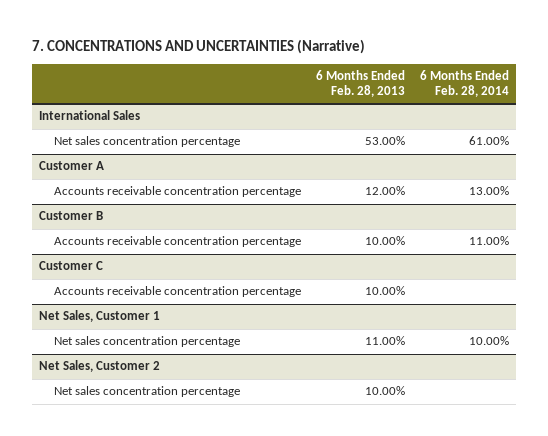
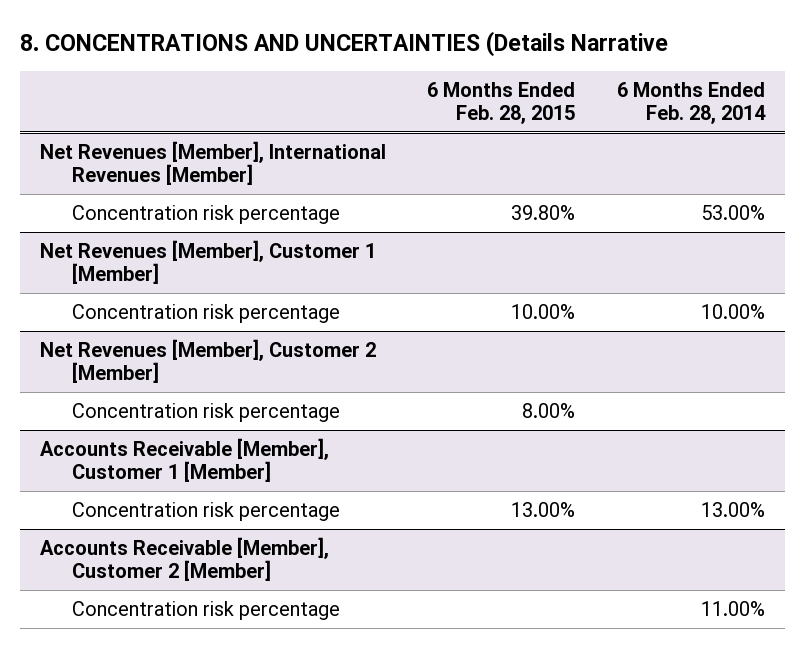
- 7. CONCENTRATIONS AND UNCERTAINTIES (Narrative)
+ 8. CONCENTRATIONS AND UNCERTAINTIES (Details Narrative
- | 6 Months Ended Feb. 28, 2013 | 6 Months Ended Feb. 28, 2014
+ | 6 Months Ended Feb. 28, 2015 | 6 Months Ended Feb. 28, 2014
- International Sales
- Net sales concentration percentage | 53.00% | 61.00%
- Customer A
- Accounts receivable concentration percentage | 12.00% | 13.00%
- Customer B
- Accounts receivable concentration percentage | 10.00% | 11.00%
- Customer C
- Accounts receivable concentration percentage | 10.00% |
- Net Sales, Customer 1
- Net sales concentration percentage | 11.00% | 10.00%
- Net Sales, Customer 2
- Net sales concentration percentage | 10.00% |
+ Net Revenues [Member], International Revenues [Member]
+ Concentration risk percentage | 39.80% | 53.00%
+ Net Revenues [Member], Customer 1 [Member]
+ Concentration risk percentage | 10.00% | 10.00%
+ Net Revenues [Member], Customer 2 [Member]
+ Concentration risk percentage | 8.00% |
+ Accounts Receivable [Member], Customer 1 [Member]
+ Concentration risk percentage | 13.00% | 13.00%
+ Accounts Receivable [Member], Customer 2 [Member]
+ Concentration risk percentage | | 11.00%

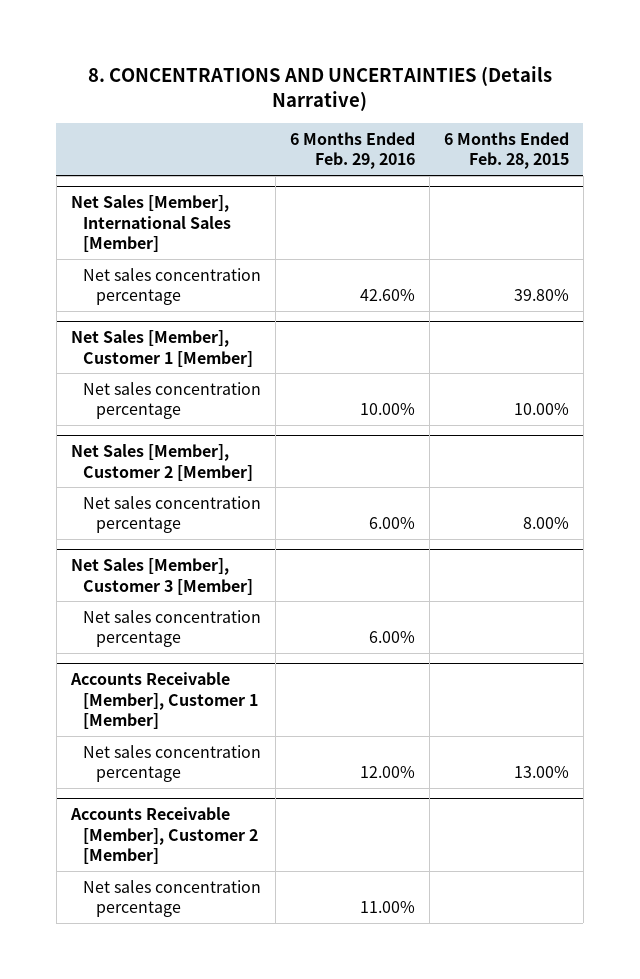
- 8. CONCENTRATIONS AND UNCERTAINTIES (Details Narrative
+ 8. CONCENTRATIONS AND UNCERTAINTIES (Details Narrative)
- | 6 Months Ended Feb. 28, 2015 | 6 Months Ended Feb. 28, 2014
+ | 6 Months Ended Feb. 29, 2016 | 6 Months Ended Feb. 28, 2015
- Net Revenues [Member], International Revenues [Member]
- Concentration risk percentage | 39.80% | 53.00%
- Net Revenues [Member], Customer 1 [Member]
- Concentration risk percentage | 10.00% | 10.00%
- Net Revenues [Member], Customer 2 [Member]
- Concentration risk percentage | 8.00% |
+ Net Sales [Member], International Sales [Member]
+ Net sales concentration percentage | 42.60% | 39.80%
+ Net Sales [Member], Customer 1 [Member]
+ Net sales concentration percentage | 10.00% | 10.00%
+ Net Sales [Member], Customer 2 [Member]
+ Net sales concentration percentage | 6.00% | 8.00%
+ Net Sales [Member], Customer 3 [Member]
+ Net sales concentration percentage | 6.00% |
@ Accounts Receivable [Member], Customer 1 [Member]
- Concentration risk percentage | 13.00% | 13.00%
+ Net sales concentration percentage | 12.00% | 13.00%
@ Accounts Receivable [Member], Customer 2 [Member]
- Concentration risk percentage | | 11.00%
+ Net sales concentration percentage | 11.00% |

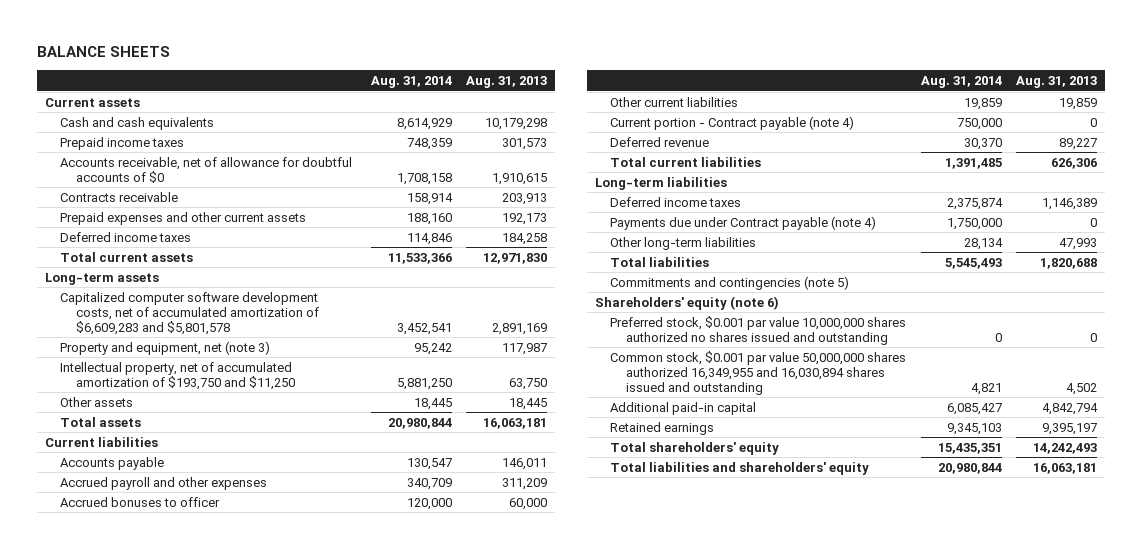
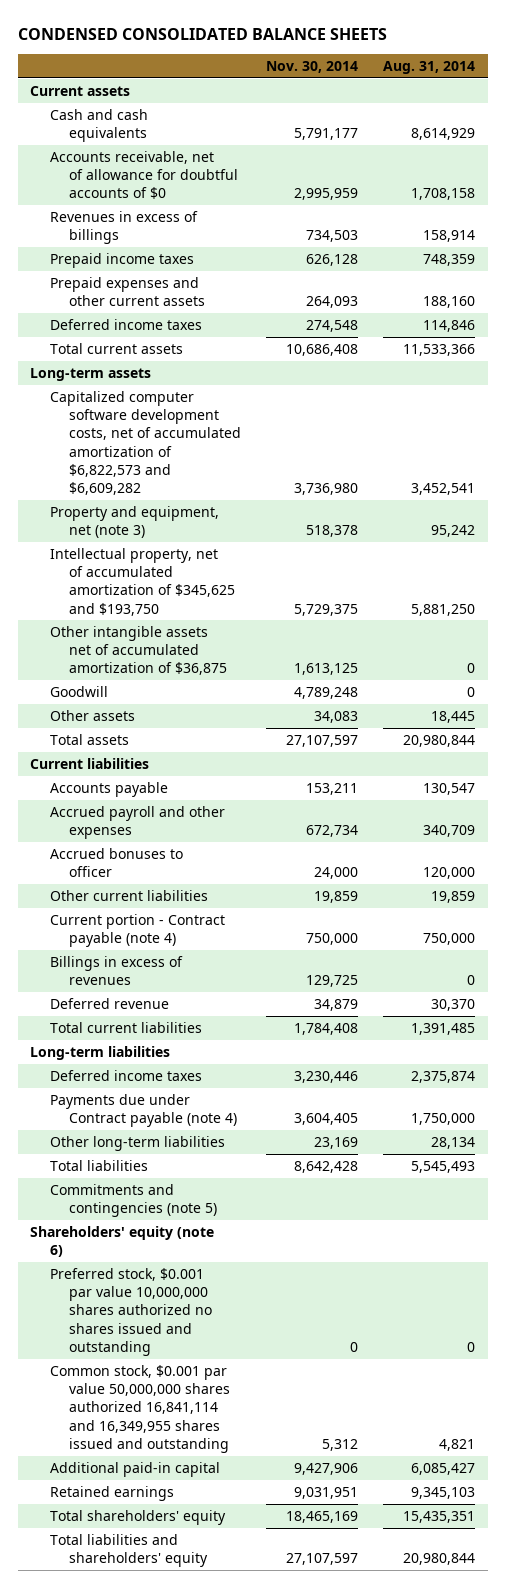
- BALANCE SHEETS
+ CONDENSED CONSOLIDATED BALANCE SHEETS
- | Aug. 31, 2014 | Aug. 31, 2013
+ | Nov. 30, 2014 | Aug. 31, 2014
- Contracts receivable | 158,914 | 203,913
+ Revenues in excess of billings | 734,503 | 158,914
moved down: Prepaid income taxes | 626,128 | 748,359
- Capitalized computer software development costs, net of accumulated amortization of $6,609,283 and $5,801,578 | 3,452,541 | 2,891,169
+ Capitalized computer software development costs, net of accumulated amortization of $6,822,573 and $6,609,282 | 3,736,980 | 3,452,541
- Intellectual property, net of accumulated amortization of $193,750 and $11,250 | 5,881,250 | 63,750
+ Intellectual property, net of accumulated amortization of $345,625 and $193,750 | 5,729,375 | 5,881,250
+ Other intangible assets net of accumulated amortization of $36,875 | 1,613,125 | 0
+ Goodwill | 4,789,248 | 0
+ Billings in excess of revenues | 129,725 | 0
- Common stock, $0.001 par value 50,000,000 shares authorized 16,349,955 and 16,030,894 shares issued and outstanding | 4,821 | 4,502
+ Common stock, $0.001 par value 50,000,000 shares authorized 16,841,114 and 16,349,955 shares issued and outstanding | 5,312 | 4,821

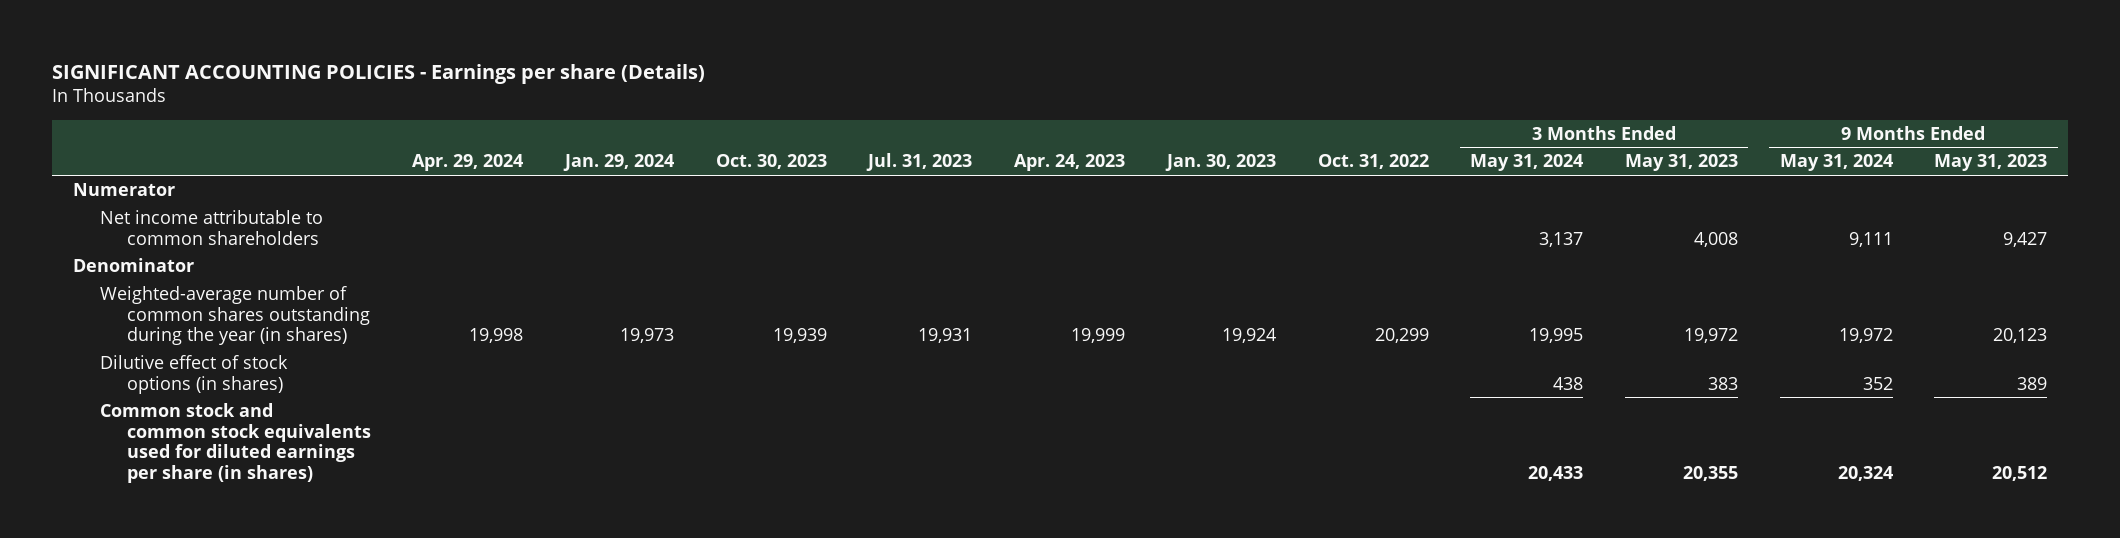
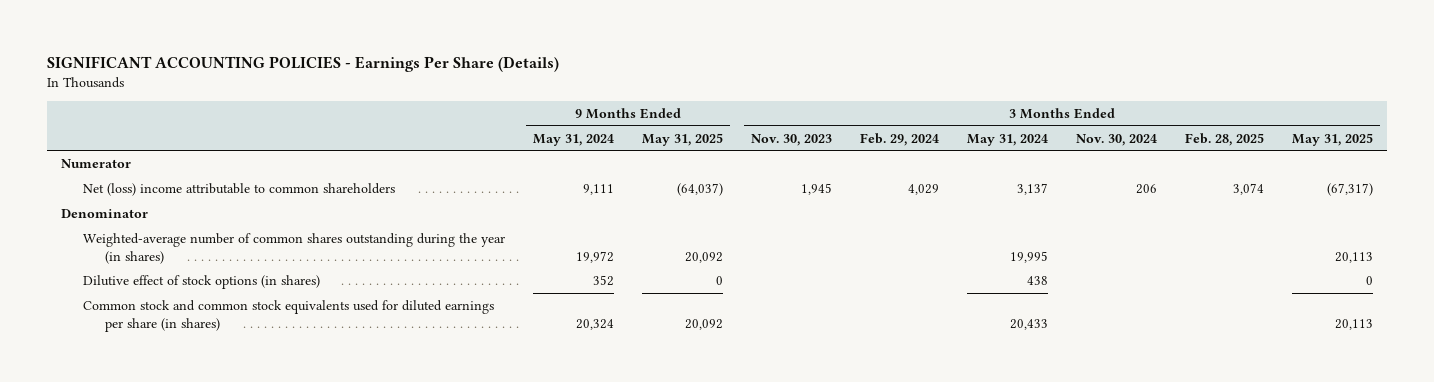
- SIGNIFICANT ACCOUNTING POLICIES - Earnings per share (Details)
+ SIGNIFICANT ACCOUNTING POLICIES - Earnings Per Share (Details)
- | Apr. 29, 2024 | Jan. 29, 2024 | Oct. 30, 2023 | Jul. 31, 2023 | Apr. 24, 2023 | Jan. 30, 2023 | Oct. 31, 2022 | 3 Months Ended May 31, 2024 | 3 Months Ended May 31, 2023 | 9 Months Ended May 31, 2024 | 9 Months Ended May 31, 2023
+ | 9 Months Ended May 31, 2024 | 9 Months Ended May 31, 2025 | 3 Months Ended Nov. 30, 2023 | 3 Months Ended Feb. 29, 2024 | 3 Months Ended May 31, 2024 | 3 Months Ended Nov. 30, 2024 | 3 Months Ended Feb. 28, 2025 | 3 Months Ended May 31, 2025
- Net income attributable to common shareholders | | | | | | | | 3,137 | 4,008 | 9,111 | 9,427
+ Net (loss) income attributable to common shareholders | 9,111 | (64,037) | 1,945 | 4,029 | 3,137 | 206 | 3,074 | (67,317)

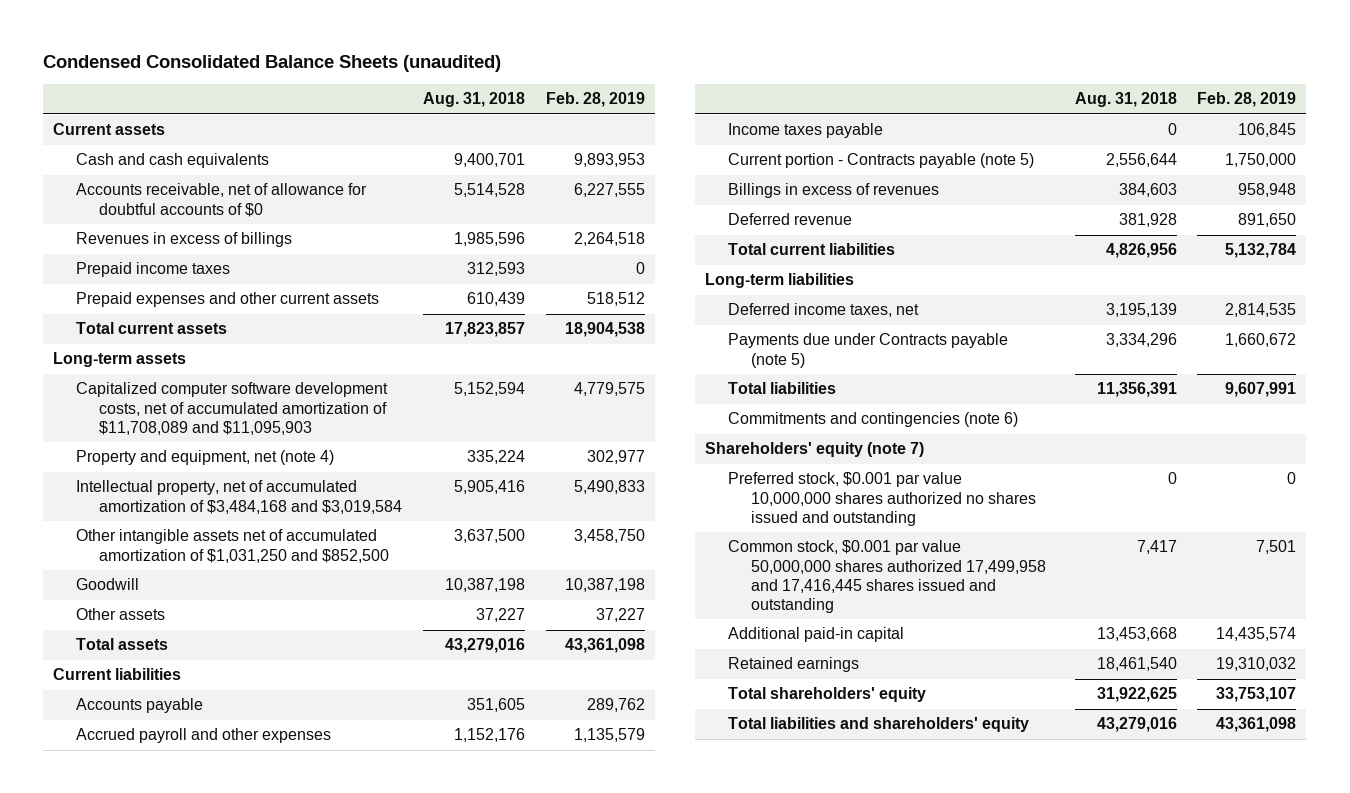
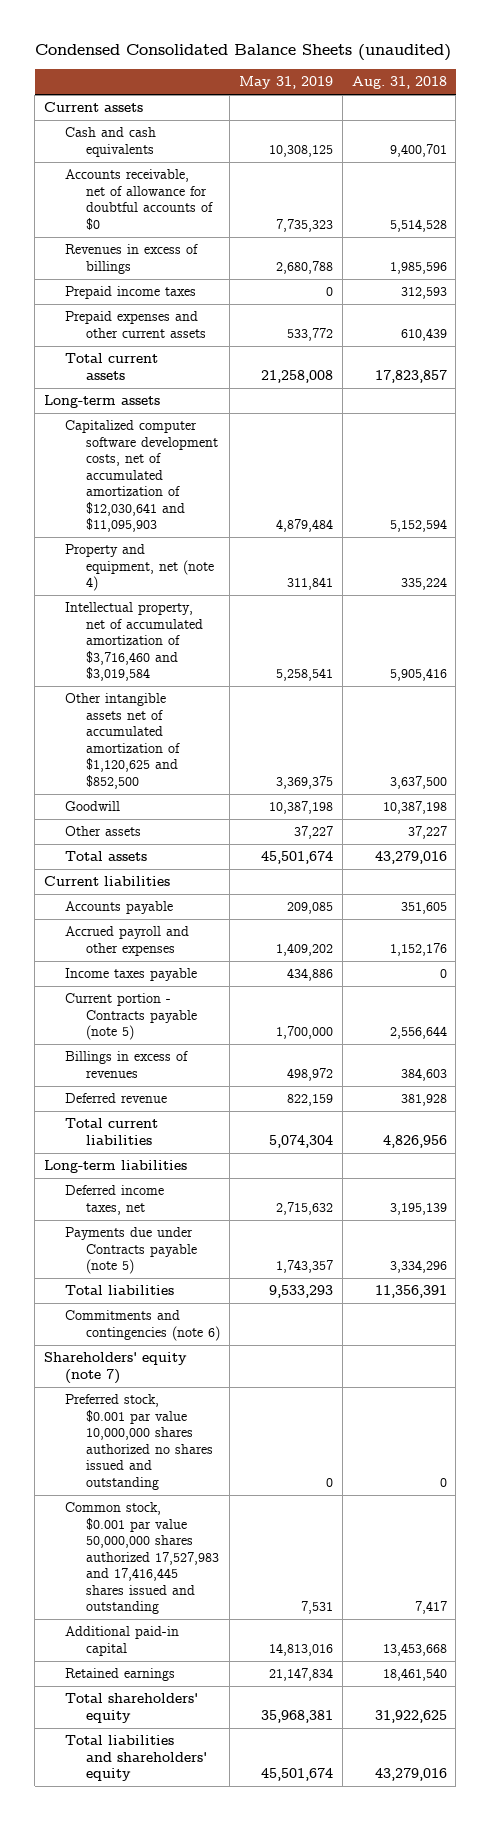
- | Aug. 31, 2018 | Feb. 28, 2019
+ | May 31, 2019 | Aug. 31, 2018
- Capitalized computer software development costs, net of accumulated amortization of $11,708,089 and $11,095,903 | 5,152,594 | 4,779,575
+ Capitalized computer software development costs, net of accumulated amortization of $12,030,641 and $11,095,903 | 4,879,484 | 5,152,594
- Intellectual property, net of accumulated amortization of $3,484,168 and $3,019,584 | 5,905,416 | 5,490,833
- Other intangible assets net of accumulated amortization of $1,031,250 and $852,500 | 3,637,500 | 3,458,750
+ Intellectual property, net of accumulated amortization of $3,716,460 and $3,019,584 | 5,258,541 | 5,905,416
+ Other intangible assets net of accumulated amortization of $1,120,625 and $852,500 | 3,369,375 | 3,637,500
- Common stock, $0.001 par value 50,000,000 shares authorized 17,499,958 and 17,416,445 shares issued and outstanding | 7,417 | 7,501
+ Common stock, $0.001 par value 50,000,000 shares authorized 17,527,983 and 17,416,445 shares issued and outstanding | 7,531 | 7,417

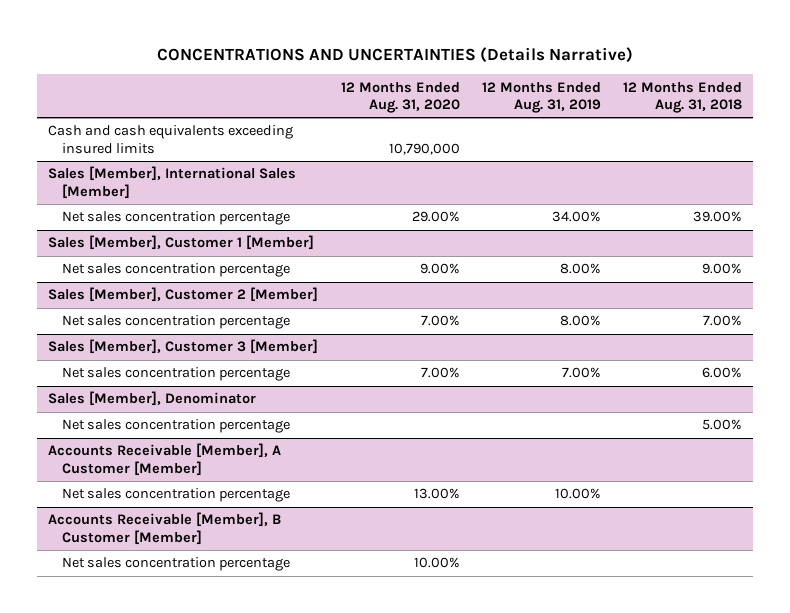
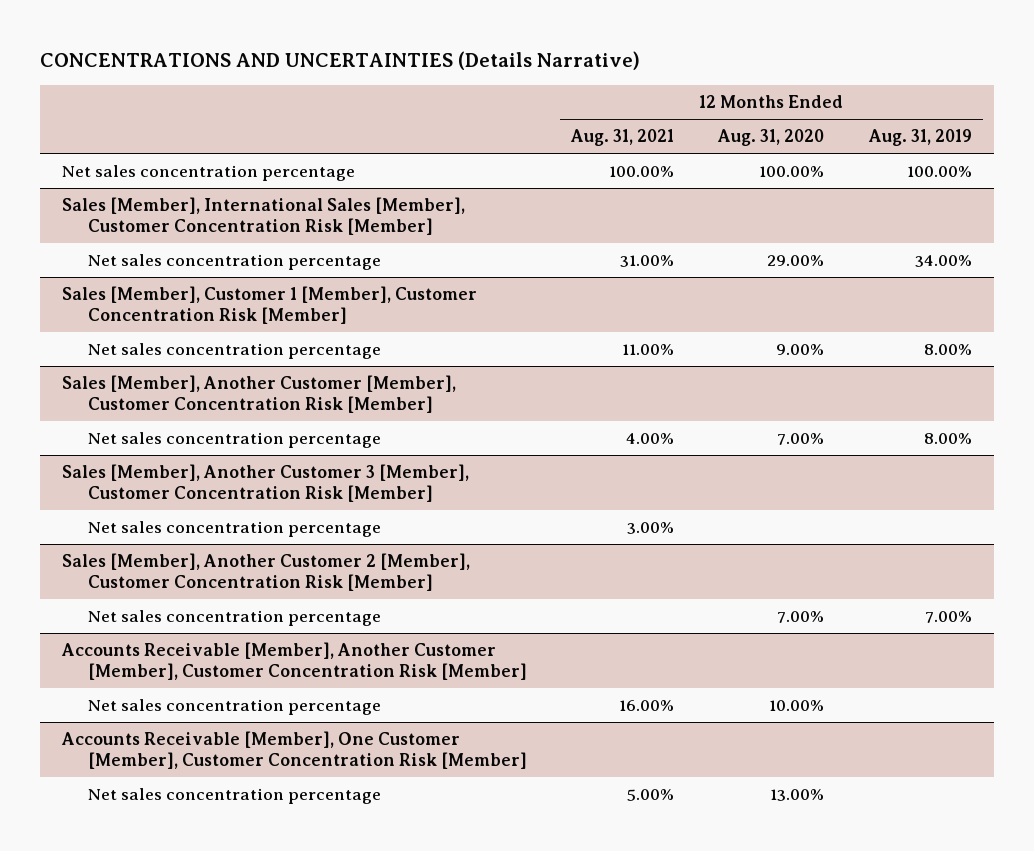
- | 12 Months Ended Aug. 31, 2020 | 12 Months Ended Aug. 31, 2019 | 12 Months Ended Aug. 31, 2018
+ | 12 Months Ended Aug. 31, 2021 | 12 Months Ended Aug. 31, 2020 | 12 Months Ended Aug. 31, 2019
- Cash and cash equivalents exceeding insured limits | 10,790,000 | |
- Sales [Member], International Sales [Member]
+ Net sales concentration percentage | 100.00% | 100.00% | 100.00%
+ Sales [Member], International Sales [Member], Customer Concentration Risk [Member]
- Sales [Member], Customer 1 [Member]
+ Sales [Member], Customer 1 [Member], Customer Concentration Risk [Member]
- Sales [Member], Customer 2 [Member]
+ Sales [Member], Another Customer [Member], Customer Concentration Risk [Member]
- Sales [Member], Customer 3 [Member]
- Net sales concentration percentage | 7.00% | 7.00% | 6.00%
- Sales [Member], Denominator
+ Sales [Member], Another Customer 3 [Member], Customer Concentration Risk [Member]
- Accounts Receivable [Member], A Customer [Member]
- Net sales concentration percentage | 13.00% | 10.00% |
- Accounts Receivable [Member], B Customer [Member]
+ Sales [Member], Another Customer 2 [Member], Customer Concentration Risk [Member]
+ Net sales concentration percentage | | 7.00% | 7.00%
+ Accounts Receivable [Member], Another Customer [Member], Customer Concentration Risk [Member]
+ Accounts Receivable [Member], One Customer [Member], Customer Concentration Risk [Member]
+ Net sales concentration percentage | 5.00% | 13.00% |

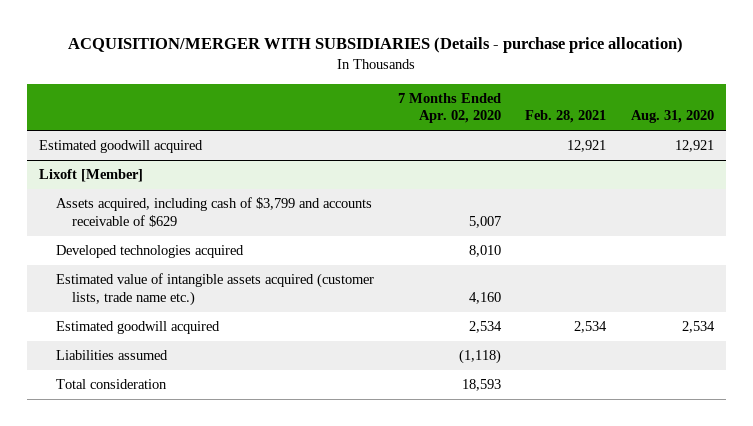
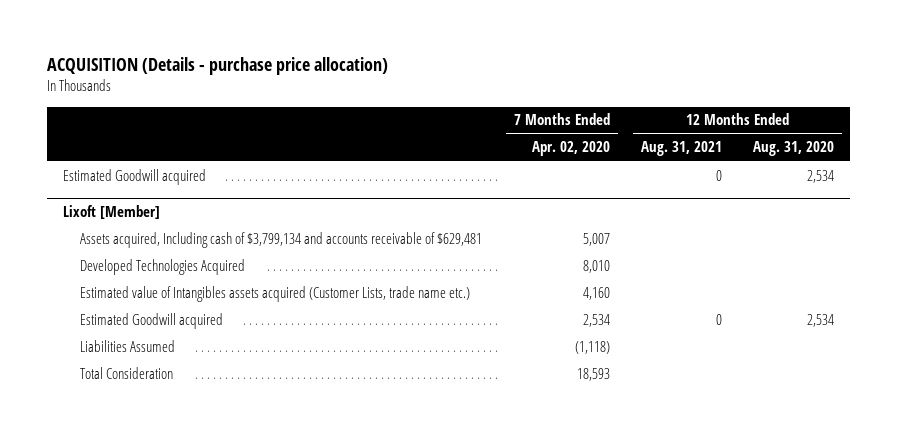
- ACQUISITION/MERGER WITH SUBSIDIARIES (Details - purchase price allocation)
+ ACQUISITION (Details - purchase price allocation)
- | 7 Months Ended Apr. 02, 2020 | Feb. 28, 2021 | Aug. 31, 2020
+ | 7 Months Ended Apr. 02, 2020 | 12 Months Ended Aug. 31, 2021 | 12 Months Ended Aug. 31, 2020
- Estimated goodwill acquired | | 12,921 | 12,921
+ Estimated Goodwill acquired | | 0 | 2,534
@ Lixoft [Member]
- Assets acquired, including cash of $3,799 and accounts receivable of $629 | 5,007 | |
- Developed technologies acquired | 8,010 | |
- Estimated value of intangible assets acquired (customer lists, trade name etc.) | 4,160 | |
- Estimated goodwill acquired | 2,534 | 2,534 | 2,534
- Liabilities assumed | (1,118) | |
- Total consideration | 18,593 | |
+ Assets acquired, Including cash of $3,799,134 and accounts receivable of $629,481 | 5,007 | |
+ Developed Technologies Acquired | 8,010 | |
+ Estimated value of Intangibles assets acquired (Customer Lists, trade name etc.) | 4,160 | |
+ Estimated Goodwill acquired | 2,534 | 0 | 2,534
+ Liabilities Assumed | (1,118) | |
+ Total Consideration | 18,593 | |

